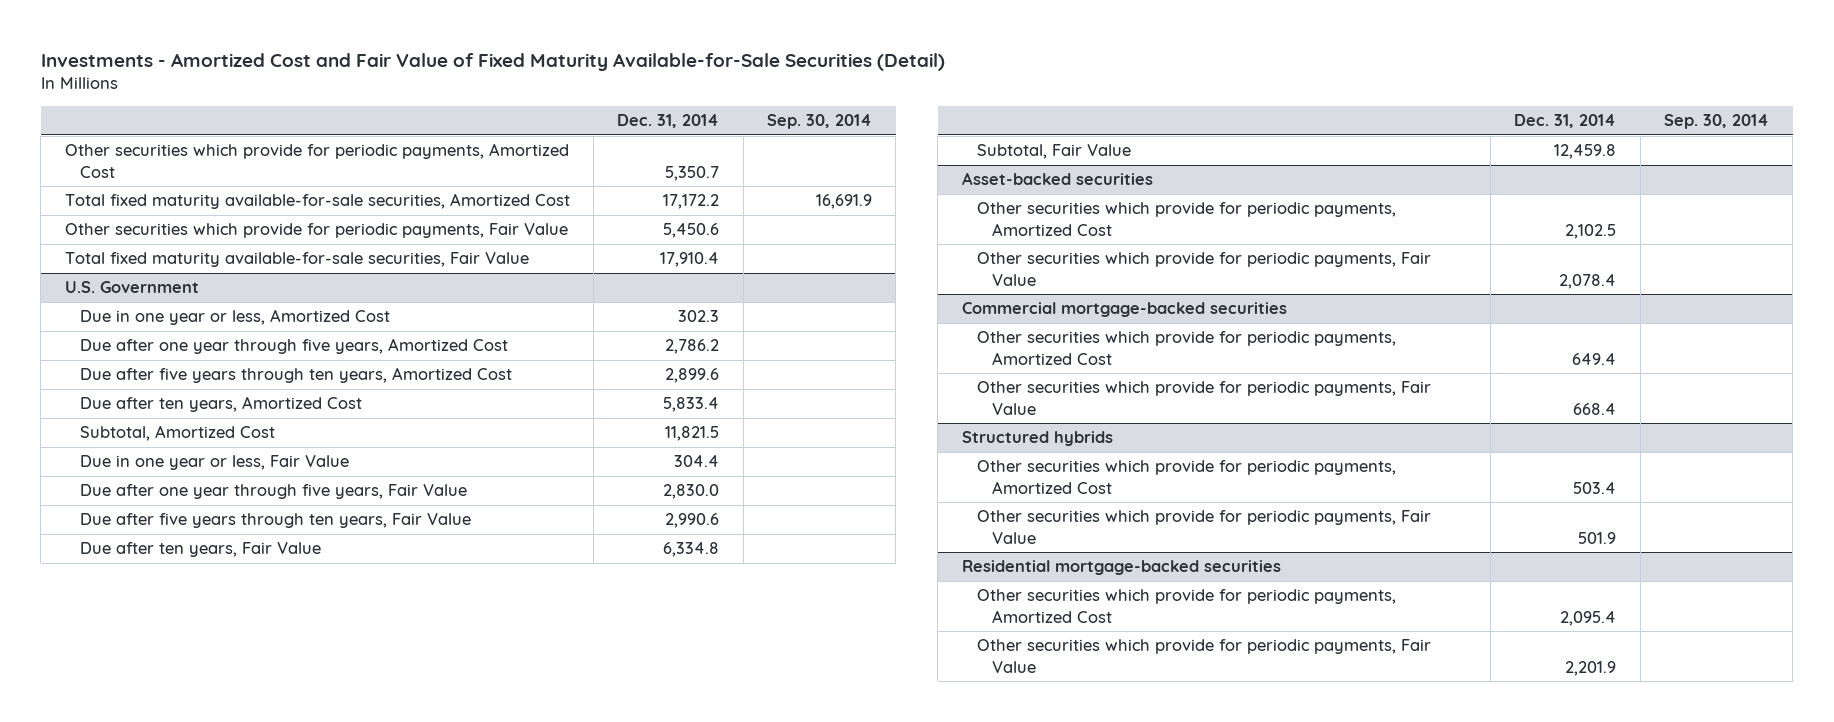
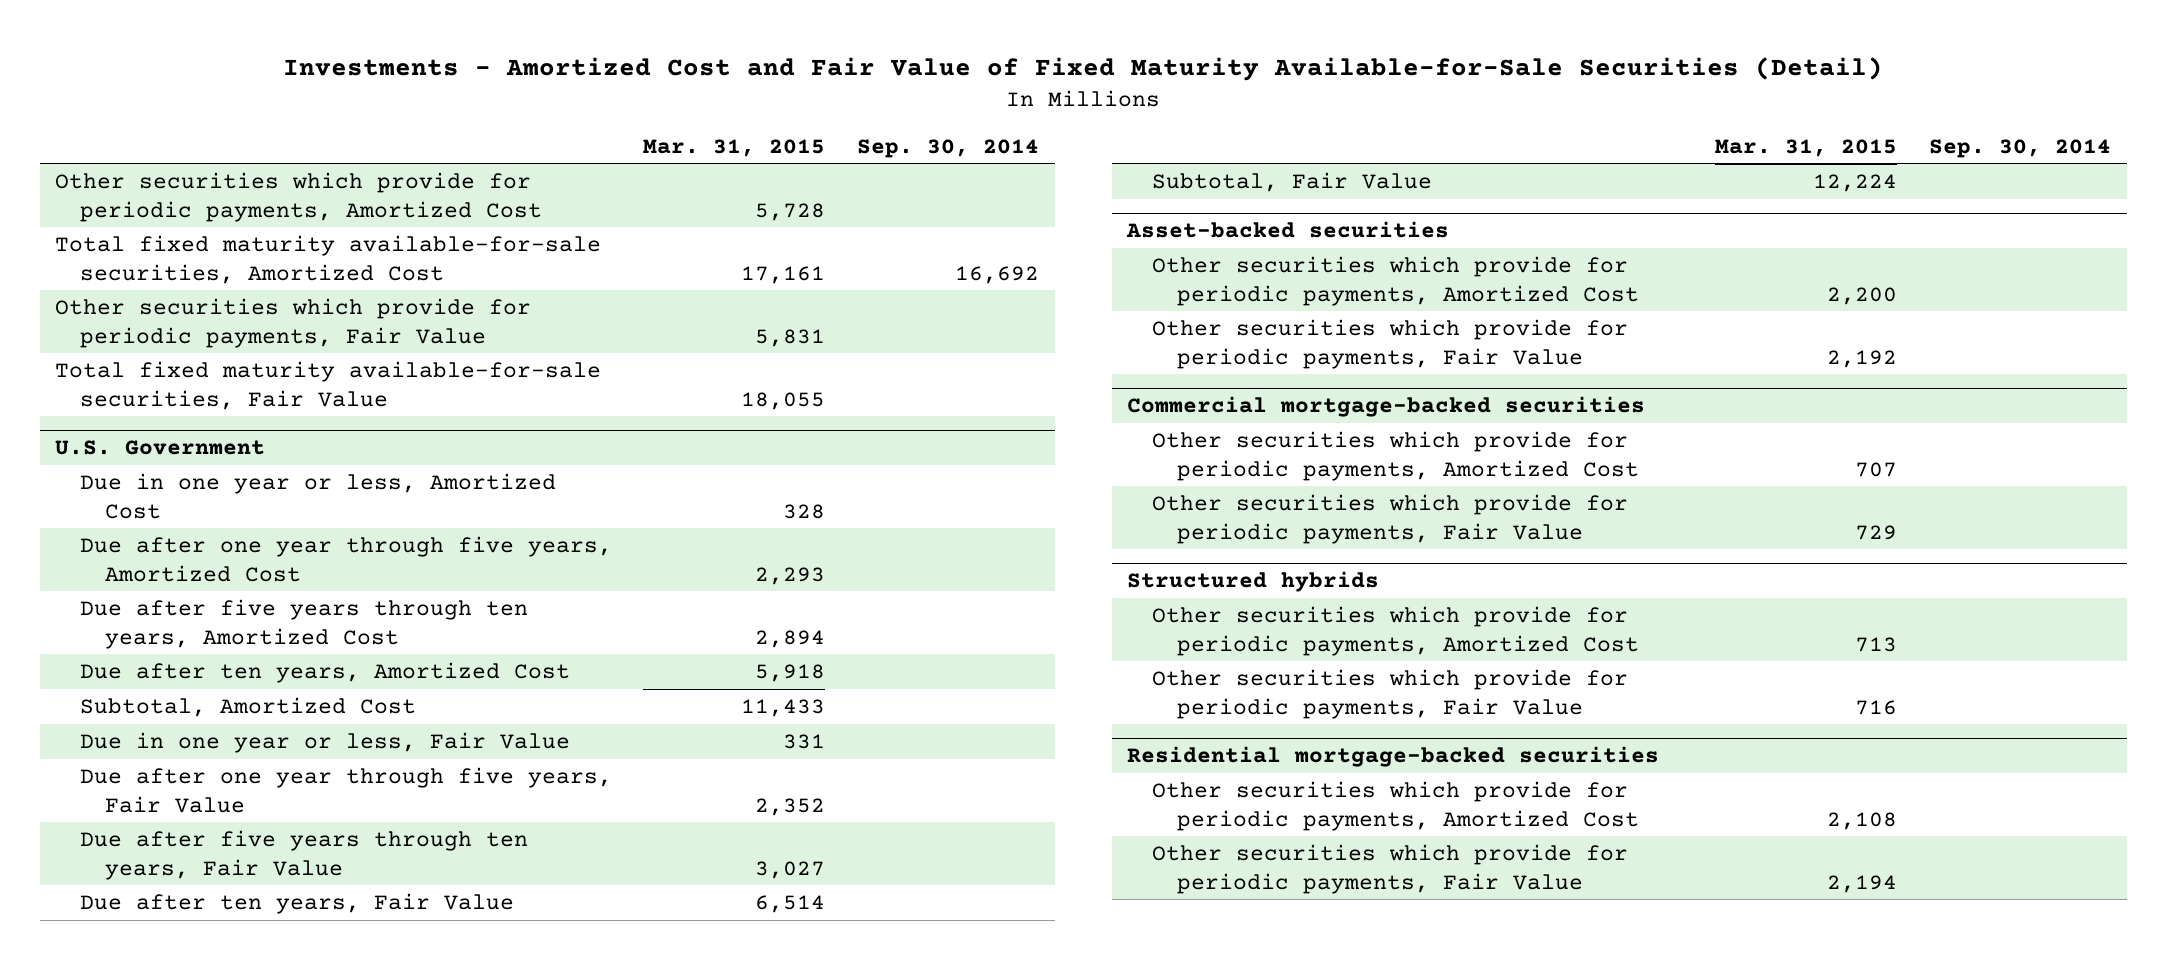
- | Dec. 31, 2014 | Sep. 30, 2014
+ | Mar. 31, 2015 | Sep. 30, 2014
- Total fixed maturity available-for-sale securities, Amortized Cost | 17,172.2 | 16,691.9
+ Total fixed maturity available-for-sale securities, Amortized Cost | 17,161 | 16,692

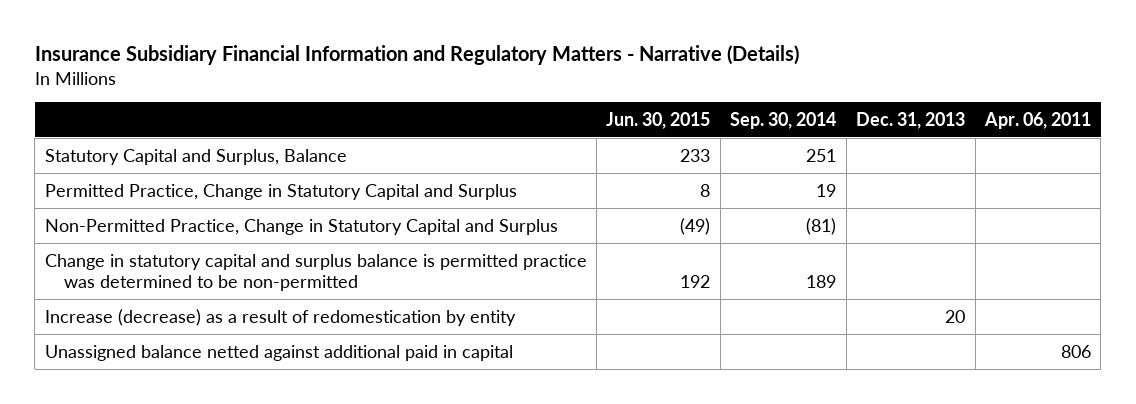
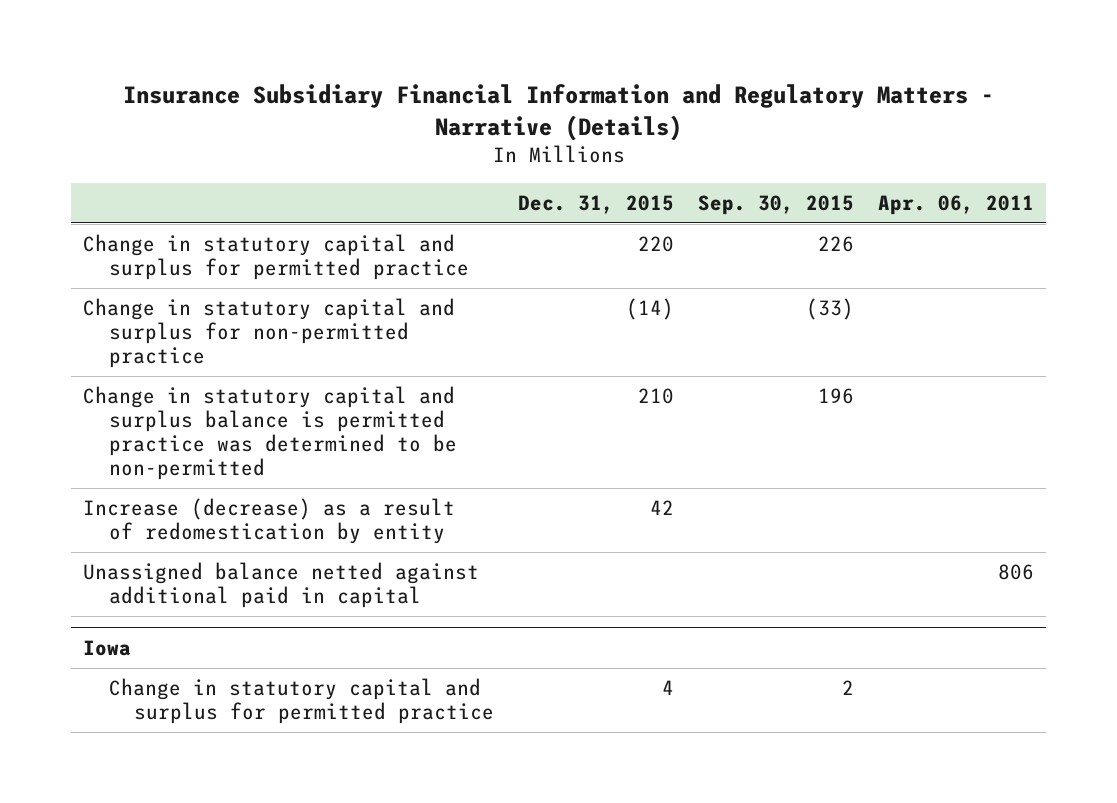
- | Jun. 30, 2015 | Sep. 30, 2014 | Dec. 31, 2013 | Apr. 06, 2011
+ | Dec. 31, 2015 | Sep. 30, 2015 | Apr. 06, 2011
- Statutory Capital and Surplus, Balance | 233 | 251 | |
- Permitted Practice, Change in Statutory Capital and Surplus | 8 | 19 | |
- Non-Permitted Practice, Change in Statutory Capital and Surplus | (49) | (81) | |
+ Change in statutory capital and surplus for permitted practice | 220 | 226 |
+ Change in statutory capital and surplus for non-permitted practice | (14) | (33) |
+ Iowa
+ Change in statutory capital and surplus for permitted practice | 4 | 2 |

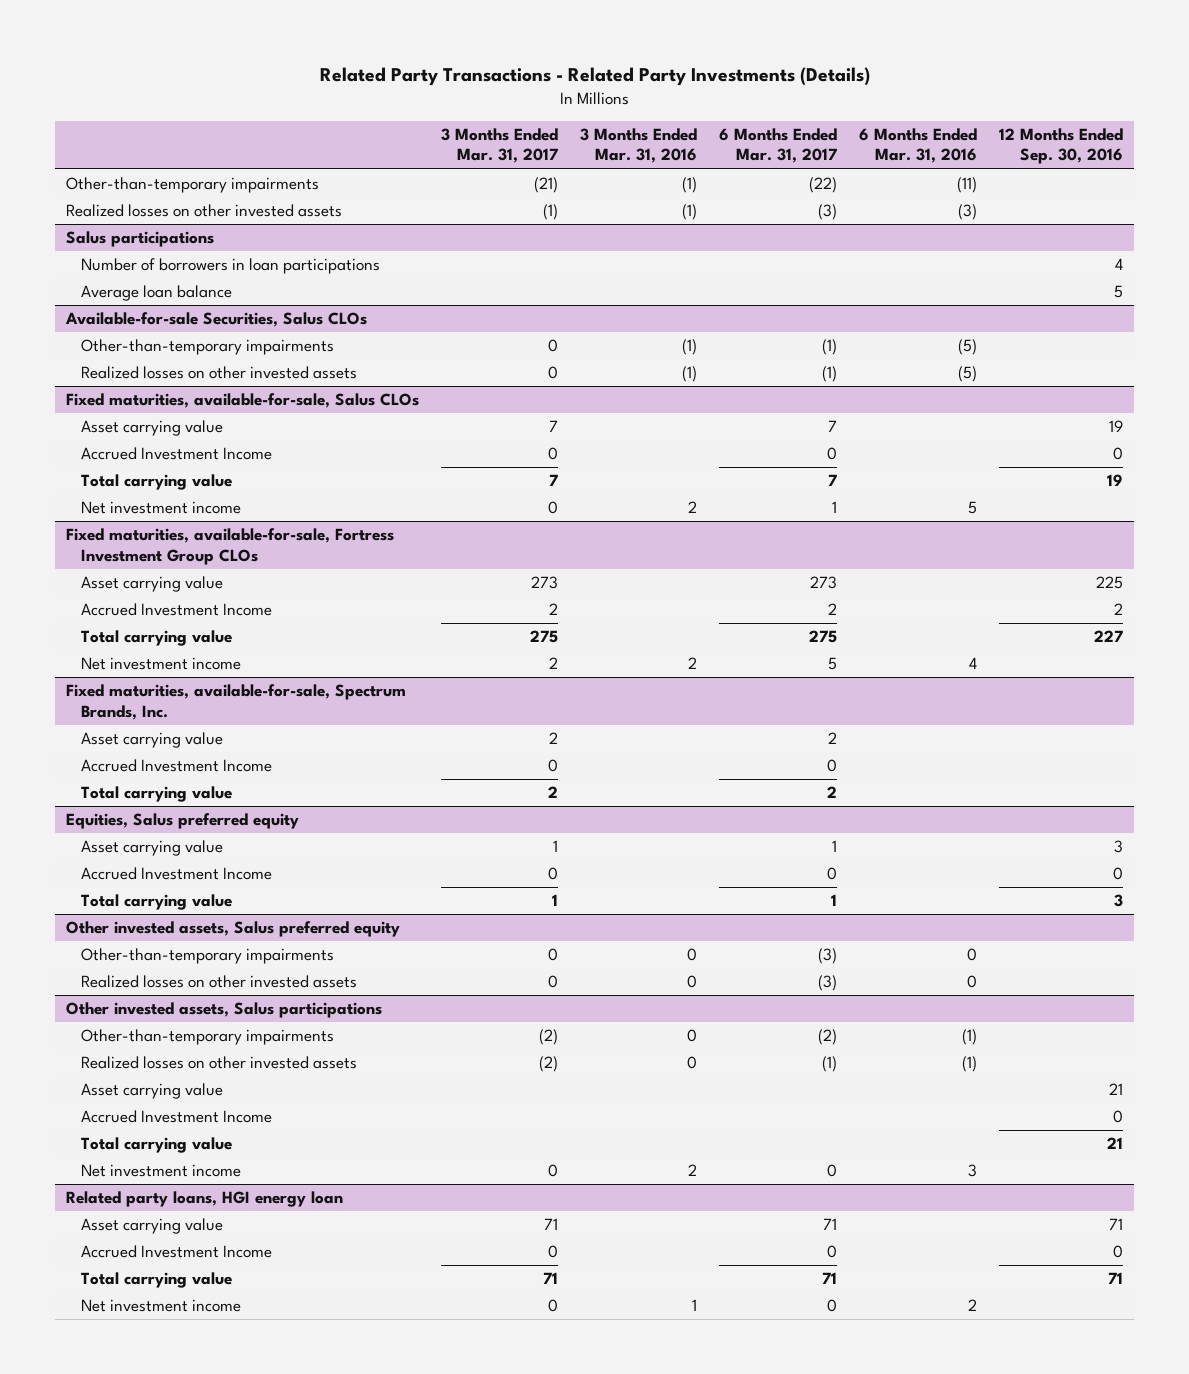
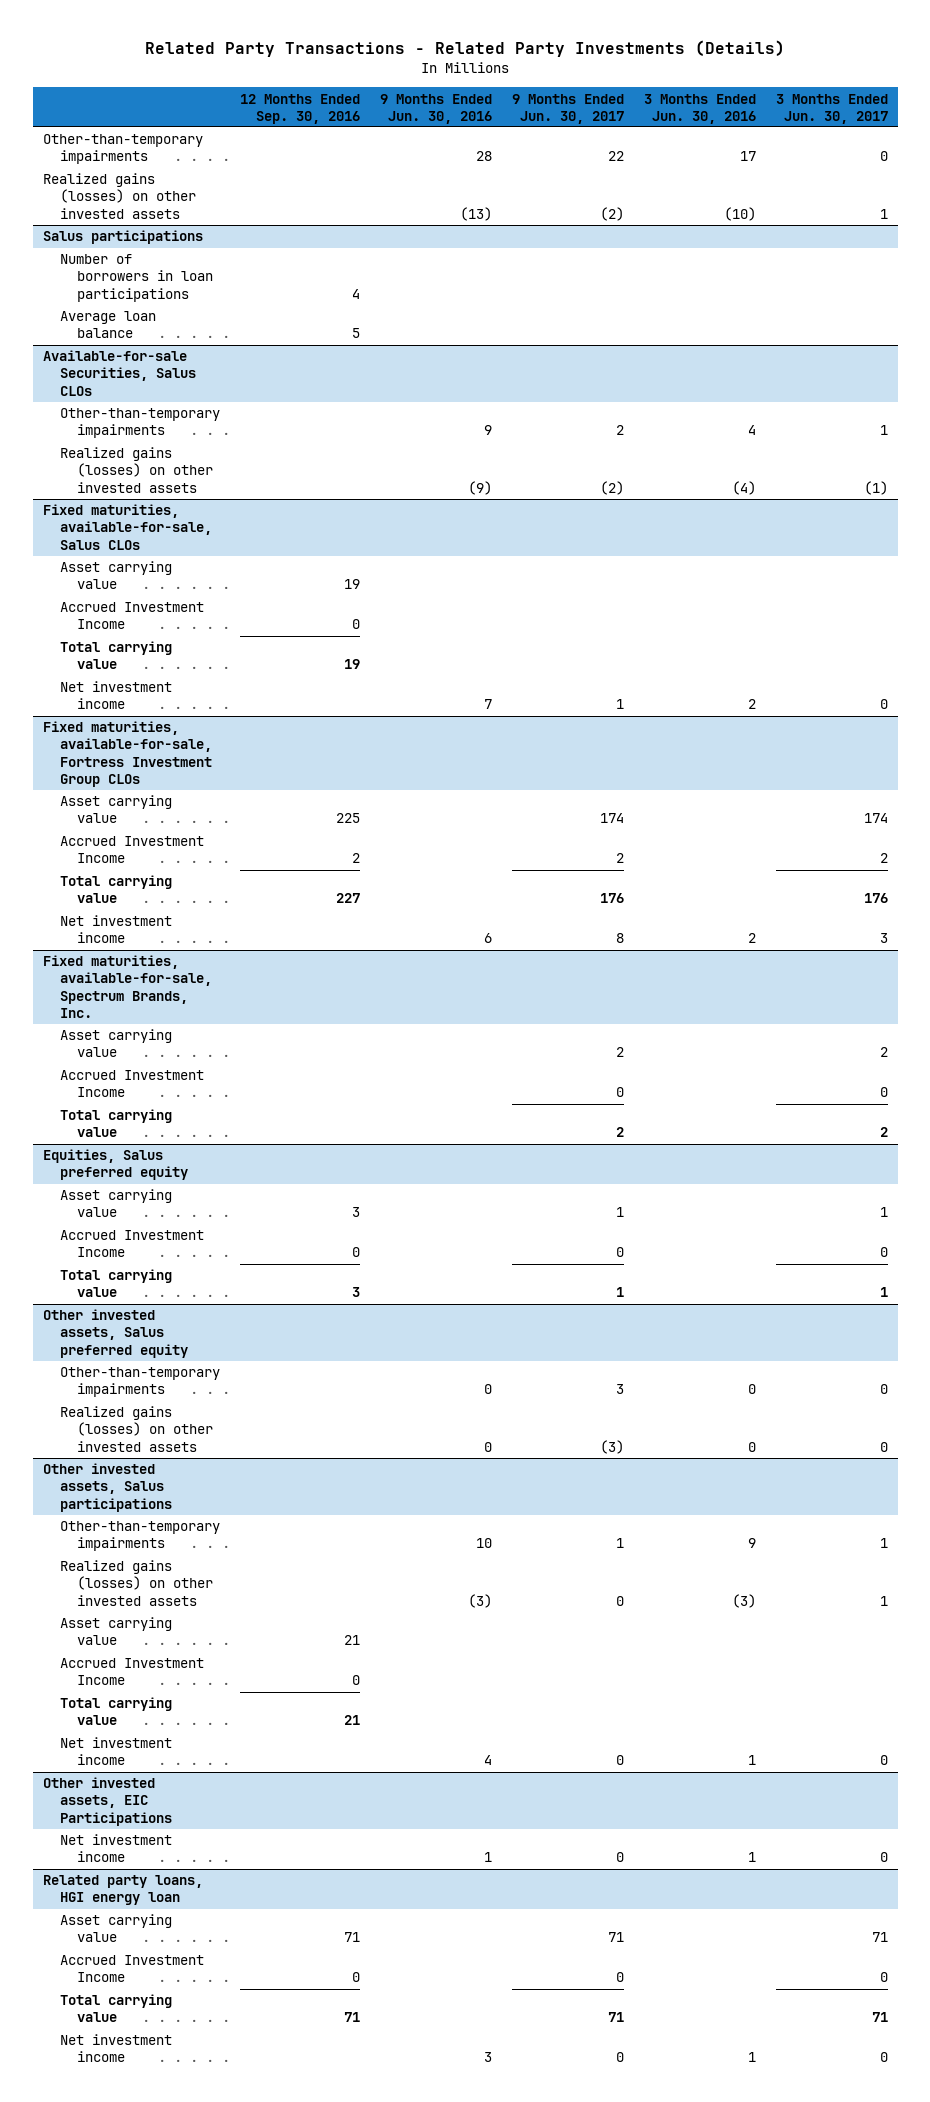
- | 3 Months Ended Mar. 31, 2017 | 3 Months Ended Mar. 31, 2016 | 6 Months Ended Mar. 31, 2017 | 6 Months Ended Mar. 31, 2016 | 12 Months Ended Sep. 30, 2016
+ | 12 Months Ended Sep. 30, 2016 | 9 Months Ended Jun. 30, 2016 | 9 Months Ended Jun. 30, 2017 | 3 Months Ended Jun. 30, 2016 | 3 Months Ended Jun. 30, 2017
- Realized losses on other invested assets | (1) | (1) | (3) | (3) |
+ Realized gains (losses) on other invested assets | | (13) | (2) | (10) | 1
@ Available-for-sale Securities, Salus CLOs
- Realized losses on other invested assets | 0 | (1) | (1) | (5) |
+ Realized gains (losses) on other invested assets | | (9) | (2) | (4) | (1)
@ Other invested assets, Salus preferred equity
- Realized losses on other invested assets | 0 | 0 | (3) | 0 |
+ Realized gains (losses) on other invested assets | | 0 | (3) | 0 | 0
@ Other invested assets, Salus participations
- Realized losses on other invested assets | (2) | 0 | (1) | (1) |
+ Realized gains (losses) on other invested assets | | (3) | 0 | (3) | 1
+ Other invested assets, EIC Participations
+ Net investment income | | 1 | 0 | 1 | 0

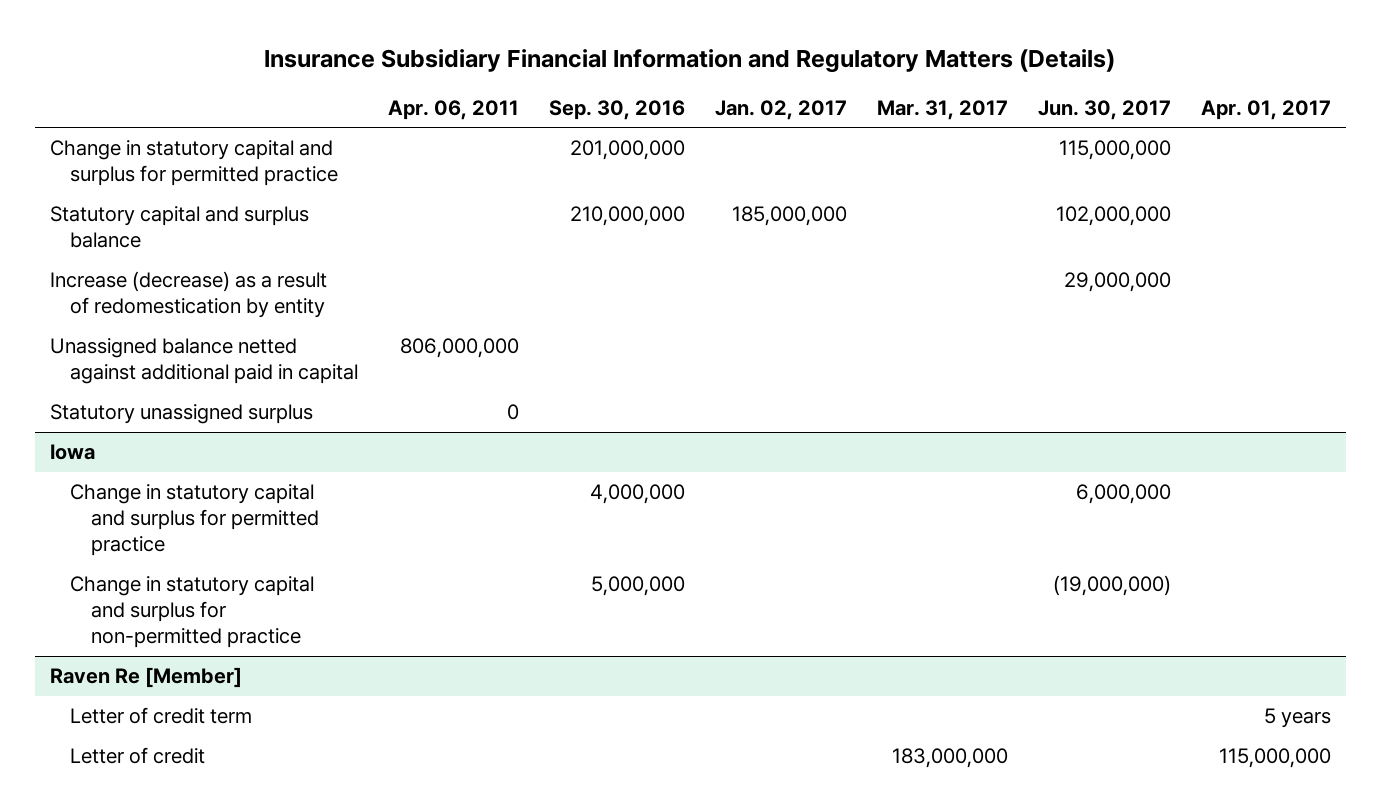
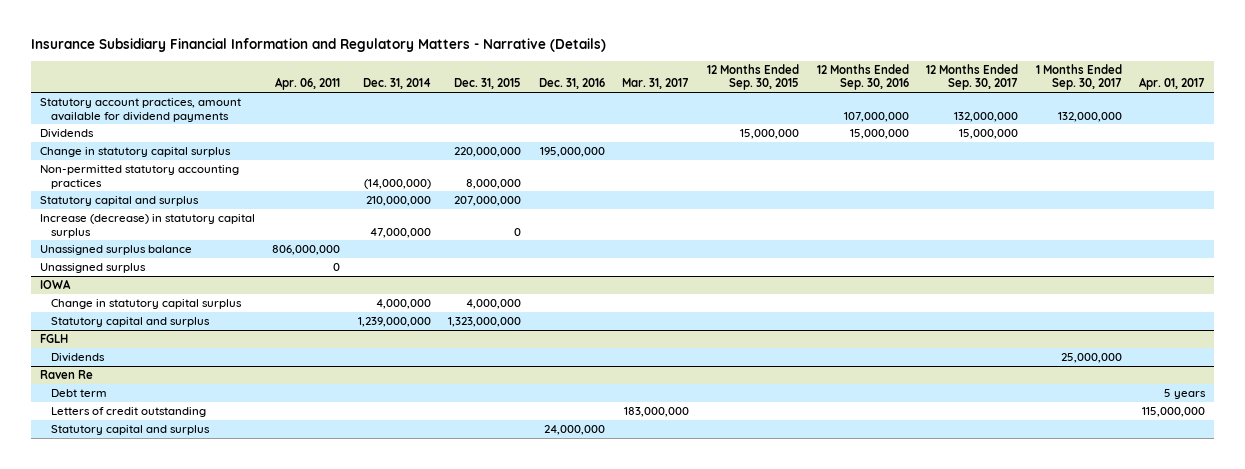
- Insurance Subsidiary Financial Information and Regulatory Matters (Details)
+ Insurance Subsidiary Financial Information and Regulatory Matters - Narrative (Details)
- | Apr. 06, 2011 | Sep. 30, 2016 | Jan. 02, 2017 | Mar. 31, 2017 | Jun. 30, 2017 | Apr. 01, 2017
+ | Apr. 06, 2011 | Dec. 31, 2014 | Dec. 31, 2015 | Dec. 31, 2016 | Mar. 31, 2017 | 12 Months Ended Sep. 30, 2015 | 12 Months Ended Sep. 30, 2016 | 12 Months Ended Sep. 30, 2017 | 1 Months Ended Sep. 30, 2017 | Apr. 01, 2017
- Change in statutory capital and surplus for permitted practice | | 201,000,000 | | | 115,000,000 |
- Statutory capital and surplus balance | | 210,000,000 | 185,000,000 | | 102,000,000 |
- Increase (decrease) as a result of redomestication by entity | | | | | 29,000,000 |
- Unassigned balance netted against additional paid in capital | 806,000,000 | | | | |
- Statutory unassigned surplus | 0 | | | | |
- Iowa
- Change in statutory capital and surplus for permitted practice | | 4,000,000 | | | 6,000,000 |
- Change in statutory capital and surplus for non-permitted practice | | 5,000,000 | | | (19,000,000) |
- Raven Re [Member]
- Letter of credit term | | | | | | 5 years
- Letter of credit | | | | 183,000,000 | | 115,000,000
+ Statutory account practices, amount available for dividend payments | | | | | | | 107,000,000 | 132,000,000 | 132,000,000 |
+ Dividends | | | | | | 15,000,000 | 15,000,000 | 15,000,000 | |
+ Change in statutory capital surplus | | | 220,000,000 | 195,000,000 | | | | | |
+ Non-permitted statutory accounting practices | | (14,000,000) | 8,000,000 | | | | | | |
+ Statutory capital and surplus | | 210,000,000 | 207,000,000 | | | | | | |
+ Increase (decrease) in statutory capital surplus | | 47,000,000 | 0 | | | | | | |
+ Unassigned surplus balance | 806,000,000 | | | | | | | | |
+ Unassigned surplus | 0 | | | | | | | | |
+ IOWA
+ Change in statutory capital surplus | | 4,000,000 | 4,000,000 | | | | | | |
+ Statutory capital and surplus | | 1,239,000,000 | 1,323,000,000 | | | | | | |
+ FGLH
+ Dividends | | | | | | | | | 25,000,000 |
+ Raven Re
+ Debt term | | | | | | | | | | 5 years
+ Letters of credit outstanding | | | | | 183,000,000 | | | | | 115,000,000
+ Statutory capital and surplus | | | | 24,000,000 | | | | | |

